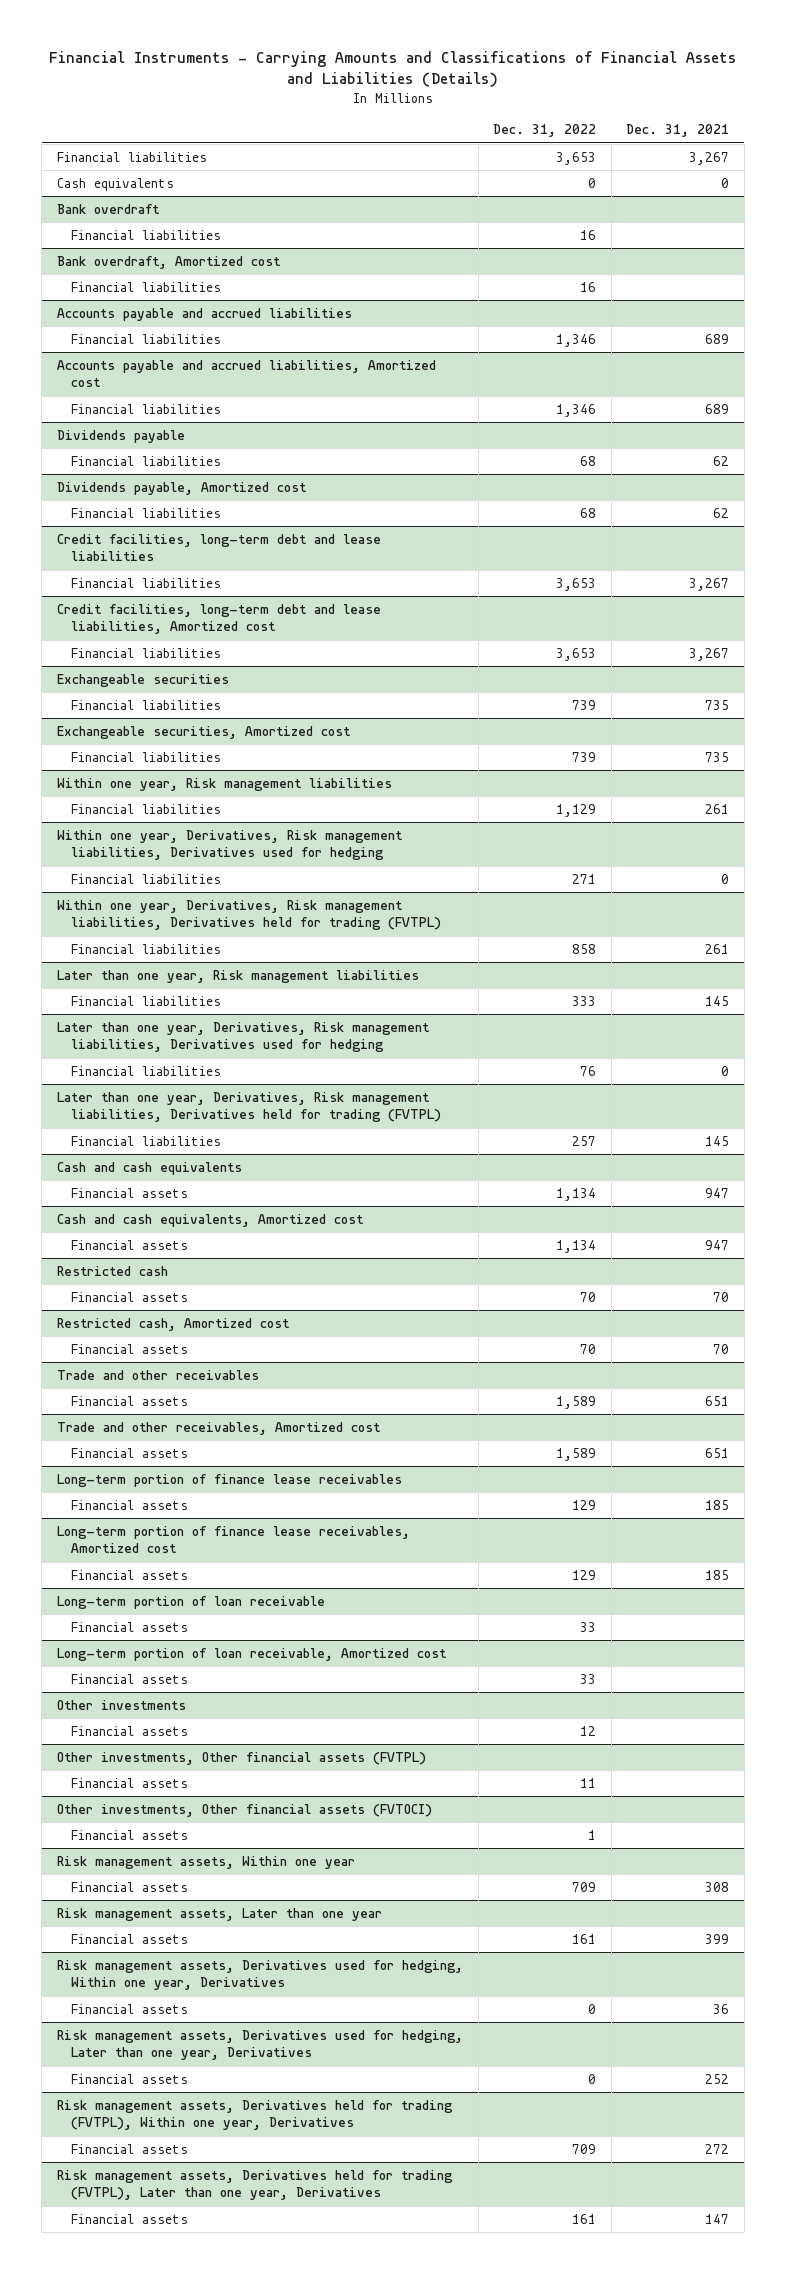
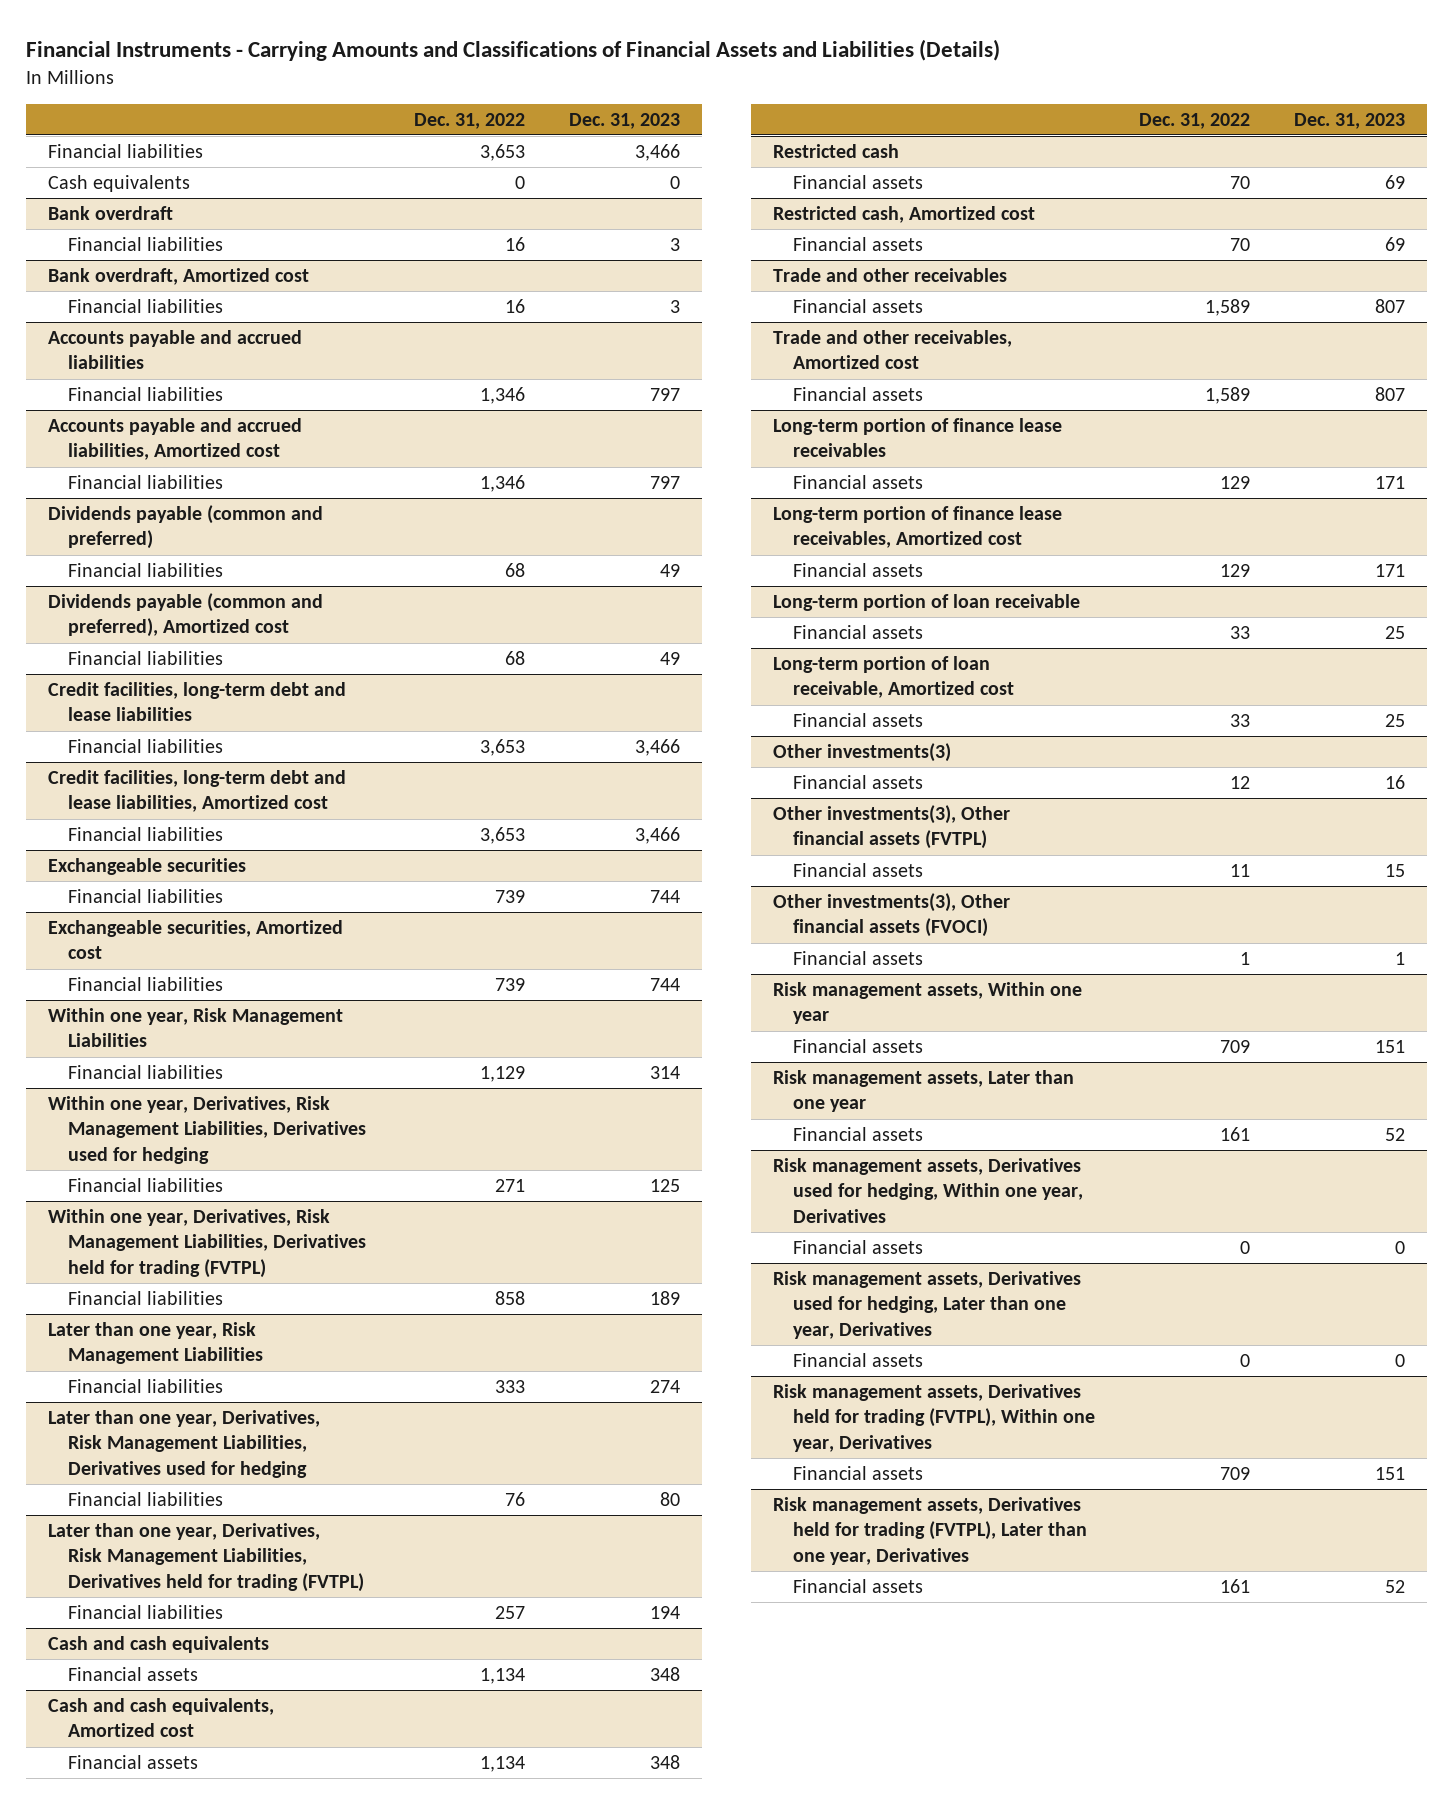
- | Dec. 31, 2022 | Dec. 31, 2021
+ | Dec. 31, 2022 | Dec. 31, 2023
- Dividends payable
+ Dividends payable (common and preferred)
- Dividends payable, Amortized cost
+ Dividends payable (common and preferred), Amortized cost
- Within one year, Risk management liabilities
+ Within one year, Risk Management Liabilities
- Within one year, Derivatives, Risk management liabilities, Derivatives used for hedging
+ Within one year, Derivatives, Risk Management Liabilities, Derivatives used for hedging
- Within one year, Derivatives, Risk management liabilities, Derivatives held for trading (FVTPL)
+ Within one year, Derivatives, Risk Management Liabilities, Derivatives held for trading (FVTPL)
- Later than one year, Risk management liabilities
+ Later than one year, Risk Management Liabilities
- Later than one year, Derivatives, Risk management liabilities, Derivatives used for hedging
+ Later than one year, Derivatives, Risk Management Liabilities, Derivatives used for hedging
- Later than one year, Derivatives, Risk management liabilities, Derivatives held for trading (FVTPL)
+ Later than one year, Derivatives, Risk Management Liabilities, Derivatives held for trading (FVTPL)
- Other investments
+ Other investments(3)
- Other investments, Other financial assets (FVTPL)
+ Other investments(3), Other financial assets (FVTPL)
- Other investments, Other financial assets (FVTOCI)
+ Other investments(3), Other financial assets (FVOCI)

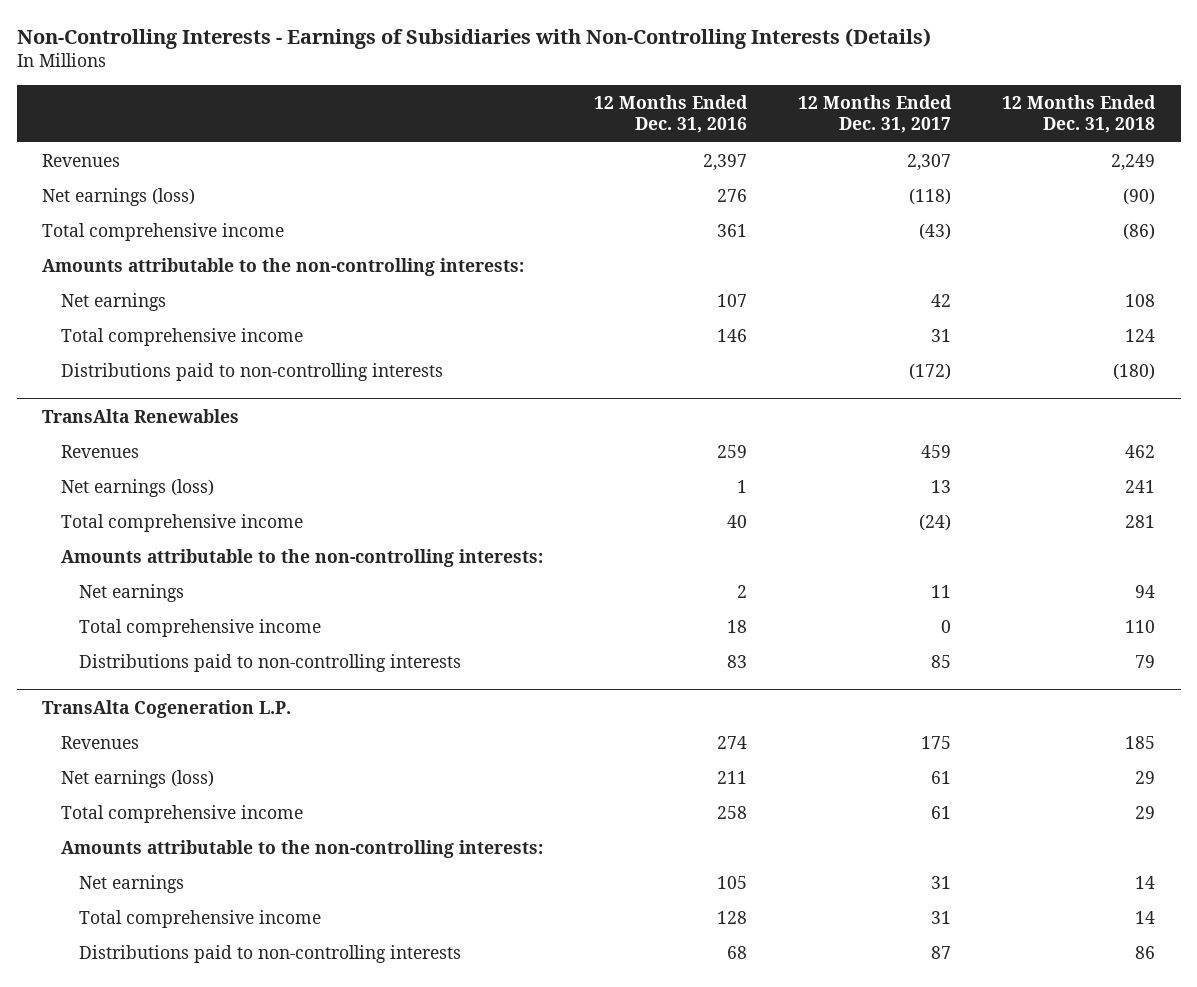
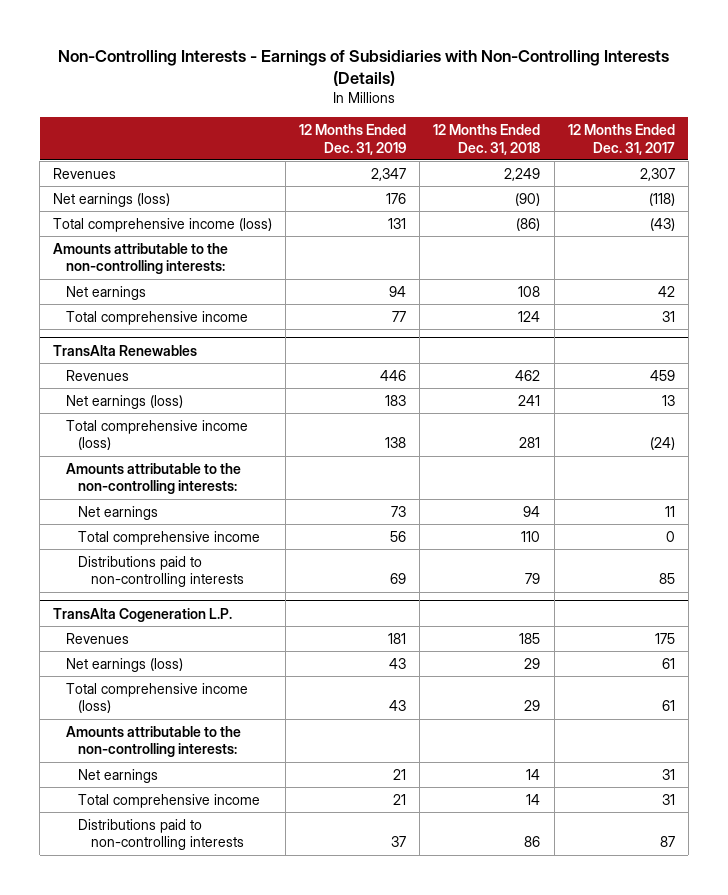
- | 12 Months Ended Dec. 31, 2016 | 12 Months Ended Dec. 31, 2017 | 12 Months Ended Dec. 31, 2018
+ | 12 Months Ended Dec. 31, 2019 | 12 Months Ended Dec. 31, 2018 | 12 Months Ended Dec. 31, 2017
- Total comprehensive income | 361 | (43) | (86)
+ Total comprehensive income (loss) | 131 | (86) | (43)
- Distributions paid to non-controlling interests | | (172) | (180)
@ TransAlta Renewables
- Total comprehensive income | 40 | (24) | 281
+ Total comprehensive income (loss) | 138 | 281 | (24)
@ TransAlta Cogeneration L.P.
- Total comprehensive income | 258 | 61 | 29
+ Total comprehensive income (loss) | 43 | 29 | 61

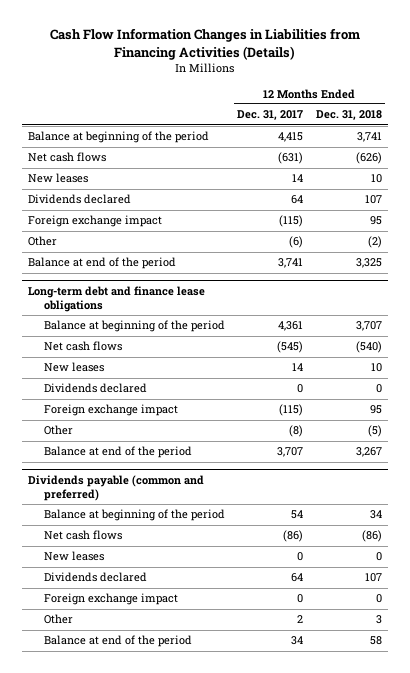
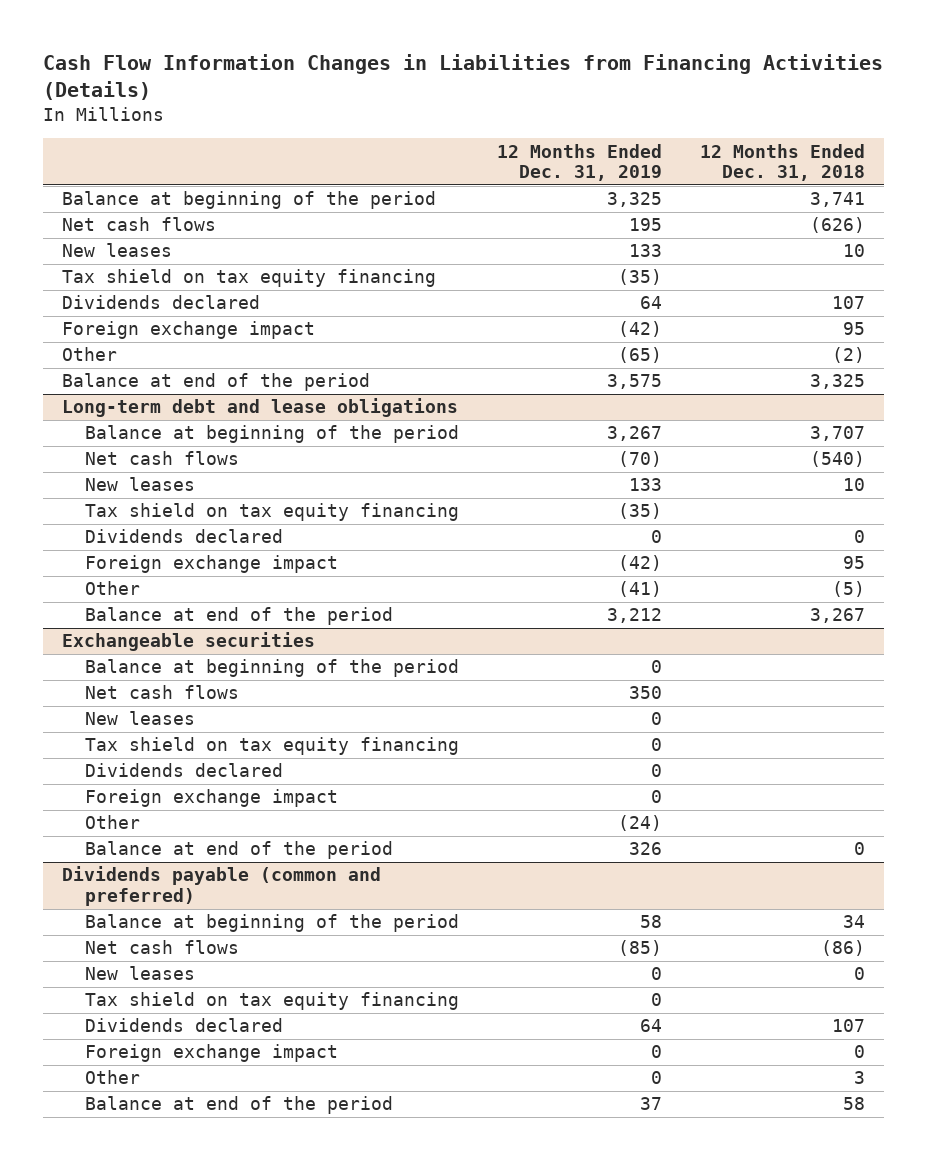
- | 12 Months Ended Dec. 31, 2017 | 12 Months Ended Dec. 31, 2018
+ | 12 Months Ended Dec. 31, 2019 | 12 Months Ended Dec. 31, 2018
+ Tax shield on tax equity financing | (35) |
- Long-term debt and finance lease obligations
+ Long-term debt and lease obligations
+ Tax shield on tax equity financing | (35) |
+ Exchangeable securities
+ Balance at beginning of the period | 0 |
+ Net cash flows | 350 |
+ New leases | 0 |
+ Tax shield on tax equity financing | 0 |
+ Dividends declared | 0 |
+ Foreign exchange impact | 0 |
+ Other | (24) |
+ Balance at end of the period | 326 | 0
@ Dividends payable (common and preferred)
+ Tax shield on tax equity financing | 0 |

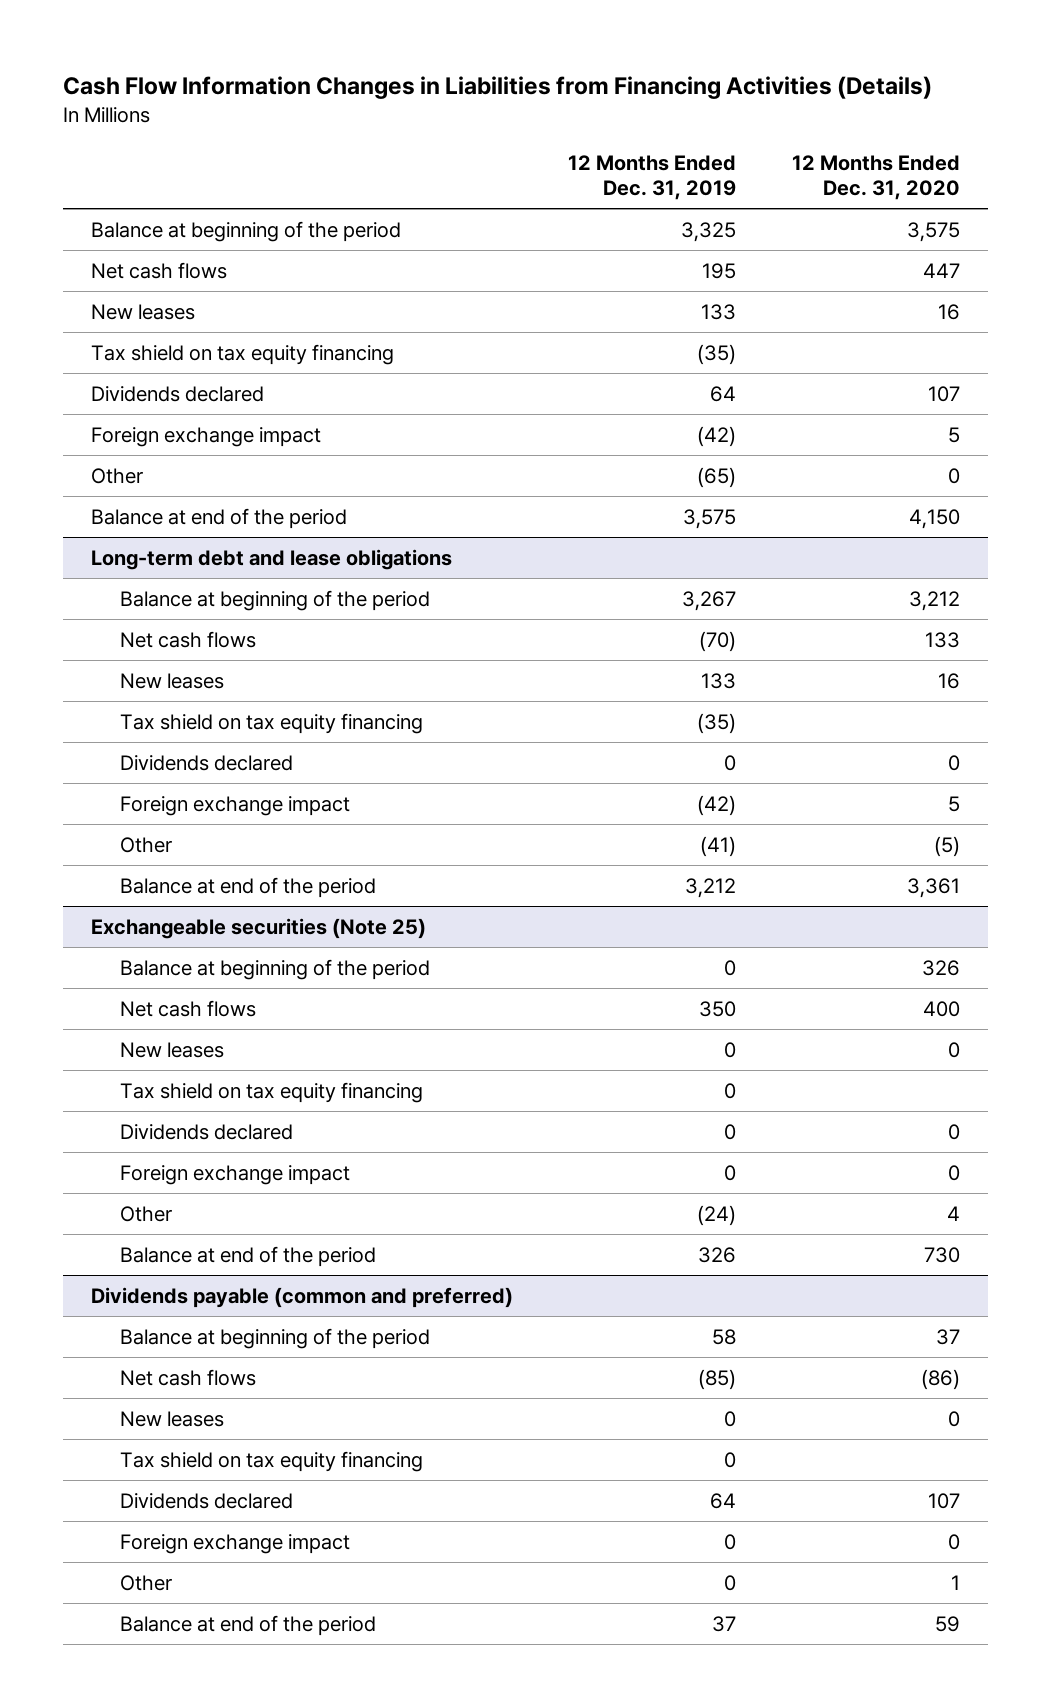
- | 12 Months Ended Dec. 31, 2019 | 12 Months Ended Dec. 31, 2018
+ | 12 Months Ended Dec. 31, 2019 | 12 Months Ended Dec. 31, 2020
- Exchangeable securities
+ Exchangeable securities (Note 25)

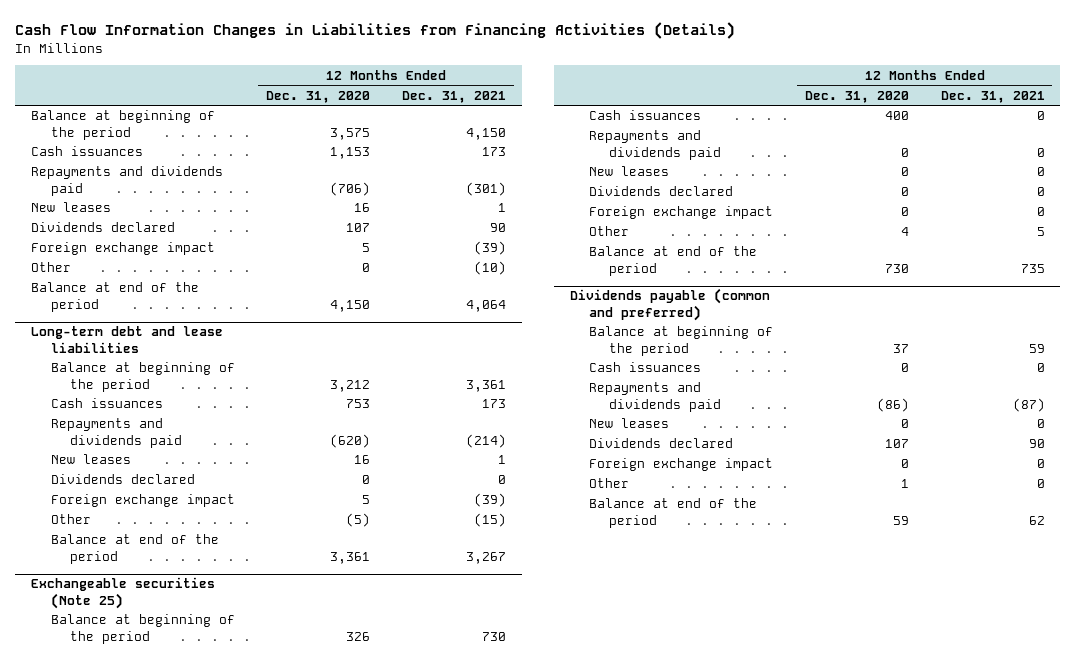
- | 12 Months Ended Dec. 31, 2019 | 12 Months Ended Dec. 31, 2020
+ | 12 Months Ended Dec. 31, 2020 | 12 Months Ended Dec. 31, 2021
- Net cash flows | 195 | 447
+ Cash issuances | 1,153 | 173
+ Repayments and dividends paid | (706) | (301)
- Tax shield on tax equity financing | (35) |
- Long-term debt and lease obligations
+ Long-term debt and lease liabilities
- Net cash flows | (70) | 133
+ Cash issuances | 753 | 173
+ Repayments and dividends paid | (620) | (214)
- Tax shield on tax equity financing | (35) |
@ Exchangeable securities (Note 25)
- Net cash flows | 350 | 400
+ Cash issuances | 400 | 0
+ Repayments and dividends paid | 0 | 0
- Tax shield on tax equity financing | 0 |
@ Dividends payable (common and preferred)
- Net cash flows | (85) | (86)
+ Cash issuances | 0 | 0
+ Repayments and dividends paid | (86) | (87)
- Tax shield on tax equity financing | 0 |

